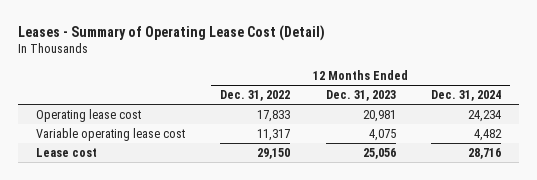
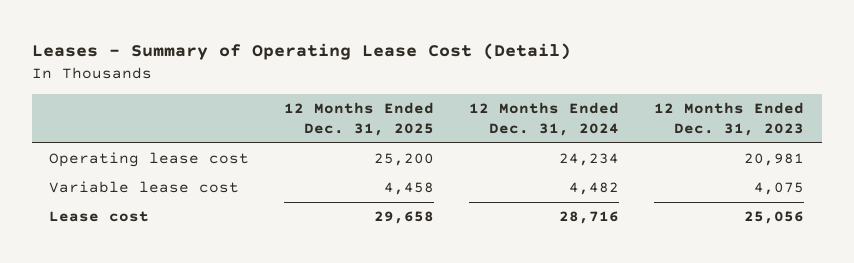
- | 12 Months Ended Dec. 31, 2022 | 12 Months Ended Dec. 31, 2023 | 12 Months Ended Dec. 31, 2024
+ | 12 Months Ended Dec. 31, 2025 | 12 Months Ended Dec. 31, 2024 | 12 Months Ended Dec. 31, 2023
- Variable operating lease cost | 11,317 | 4,075 | 4,482
+ Variable lease cost | 4,458 | 4,482 | 4,075

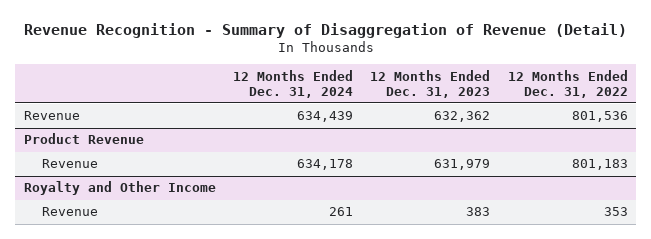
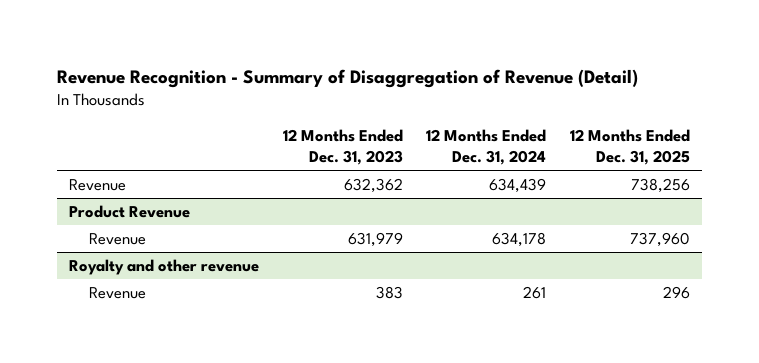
- | 12 Months Ended Dec. 31, 2024 | 12 Months Ended Dec. 31, 2023 | 12 Months Ended Dec. 31, 2022
+ | 12 Months Ended Dec. 31, 2023 | 12 Months Ended Dec. 31, 2024 | 12 Months Ended Dec. 31, 2025
- Royalty and Other Income
+ Royalty and other revenue

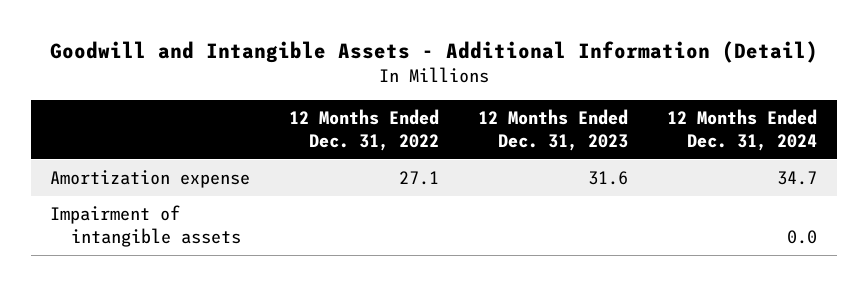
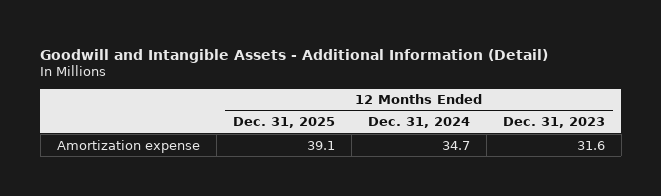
- | 12 Months Ended Dec. 31, 2022 | 12 Months Ended Dec. 31, 2023 | 12 Months Ended Dec. 31, 2024
+ | 12 Months Ended Dec. 31, 2025 | 12 Months Ended Dec. 31, 2024 | 12 Months Ended Dec. 31, 2023
- Impairment of intangible assets | | | 0.0

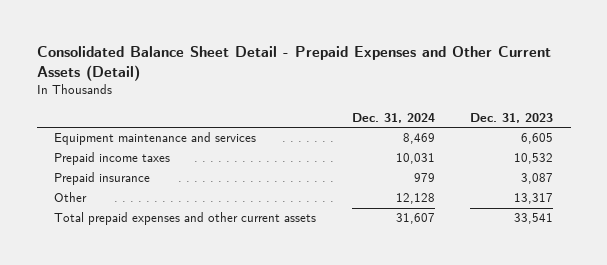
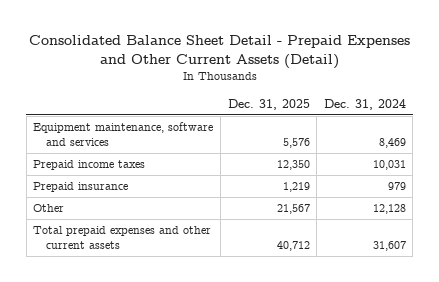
- | Dec. 31, 2024 | Dec. 31, 2023
+ | Dec. 31, 2025 | Dec. 31, 2024
- Equipment maintenance and services | 8,469 | 6,605
+ Equipment maintenance, software and services | 5,576 | 8,469

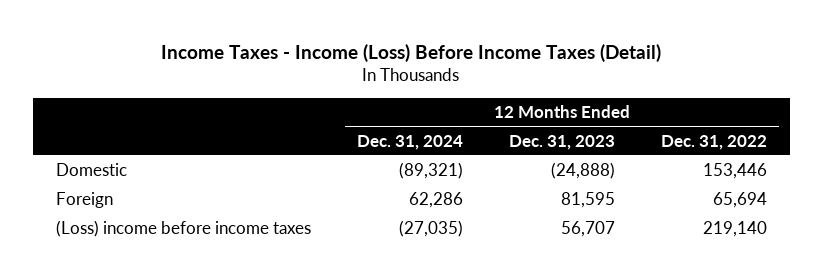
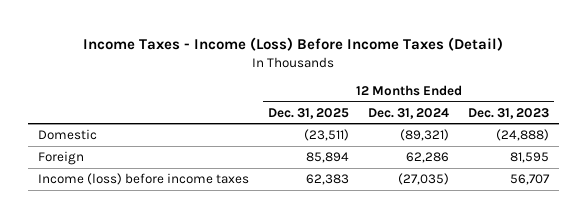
- | 12 Months Ended Dec. 31, 2024 | 12 Months Ended Dec. 31, 2023 | 12 Months Ended Dec. 31, 2022
+ | 12 Months Ended Dec. 31, 2025 | 12 Months Ended Dec. 31, 2024 | 12 Months Ended Dec. 31, 2023
- (Loss) income before income taxes | (27,035) | 56,707 | 219,140
+ Income (loss) before income taxes | 62,383 | (27,035) | 56,707

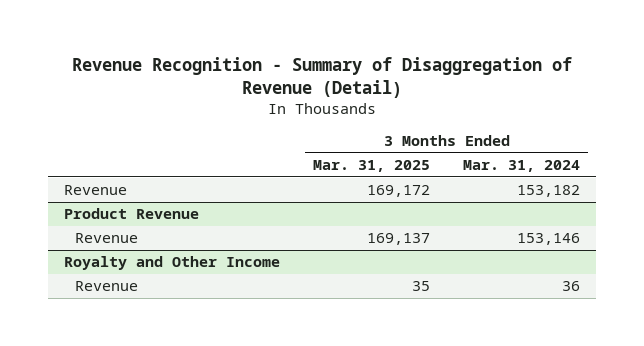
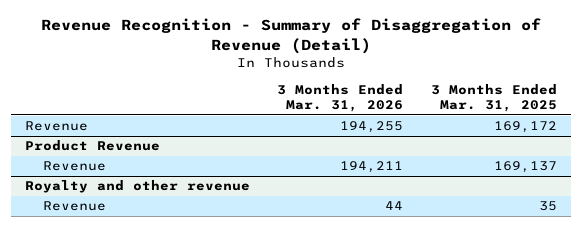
- | 3 Months Ended Mar. 31, 2025 | 3 Months Ended Mar. 31, 2024
+ | 3 Months Ended Mar. 31, 2026 | 3 Months Ended Mar. 31, 2025
- Royalty and Other Income
+ Royalty and other revenue

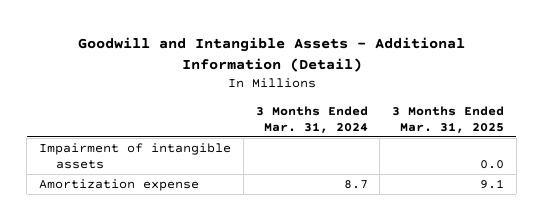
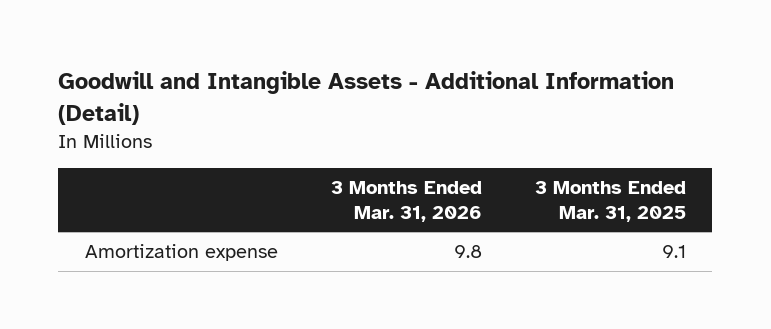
- | 3 Months Ended Mar. 31, 2024 | 3 Months Ended Mar. 31, 2025
+ | 3 Months Ended Mar. 31, 2026 | 3 Months Ended Mar. 31, 2025
- Impairment of intangible assets | | 0.0

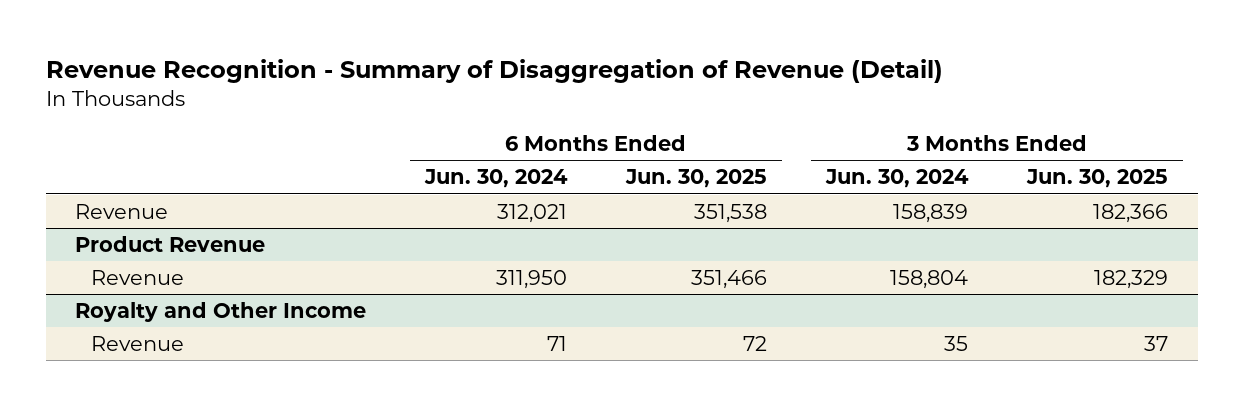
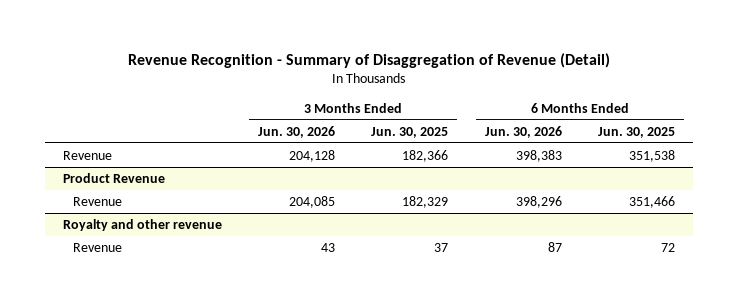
- | 6 Months Ended Jun. 30, 2024 | 6 Months Ended Jun. 30, 2025 | 3 Months Ended Jun. 30, 2024 | 3 Months Ended Jun. 30, 2025
+ | 3 Months Ended Jun. 30, 2026 | 3 Months Ended Jun. 30, 2025 | 6 Months Ended Jun. 30, 2026 | 6 Months Ended Jun. 30, 2025
- Royalty and Other Income
+ Royalty and other revenue

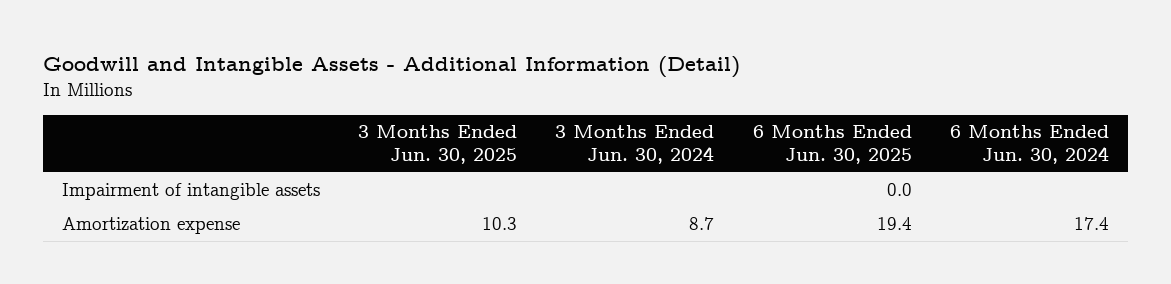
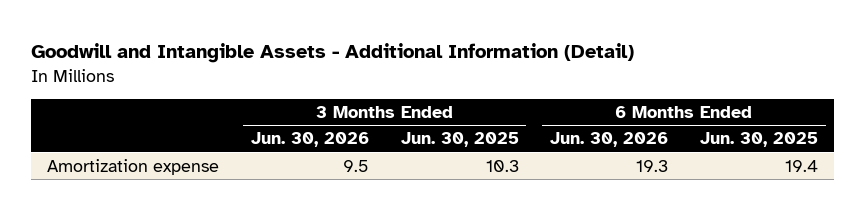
- | 3 Months Ended Jun. 30, 2025 | 3 Months Ended Jun. 30, 2024 | 6 Months Ended Jun. 30, 2025 | 6 Months Ended Jun. 30, 2024
+ | 3 Months Ended Jun. 30, 2026 | 3 Months Ended Jun. 30, 2025 | 6 Months Ended Jun. 30, 2026 | 6 Months Ended Jun. 30, 2025
- Impairment of intangible assets | | | 0.0 |

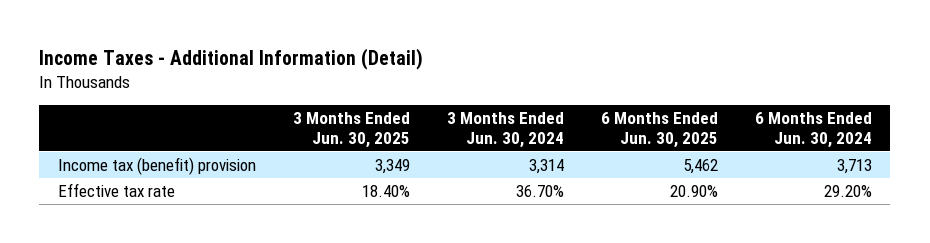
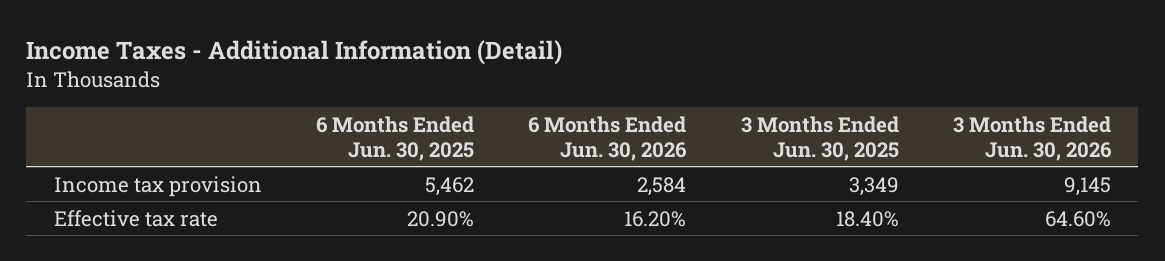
- | 3 Months Ended Jun. 30, 2025 | 3 Months Ended Jun. 30, 2024 | 6 Months Ended Jun. 30, 2025 | 6 Months Ended Jun. 30, 2024
+ | 6 Months Ended Jun. 30, 2025 | 6 Months Ended Jun. 30, 2026 | 3 Months Ended Jun. 30, 2025 | 3 Months Ended Jun. 30, 2026
- Income tax (benefit) provision | 3,349 | 3,314 | 5,462 | 3,713
+ Income tax provision | 5,462 | 2,584 | 3,349 | 9,145

